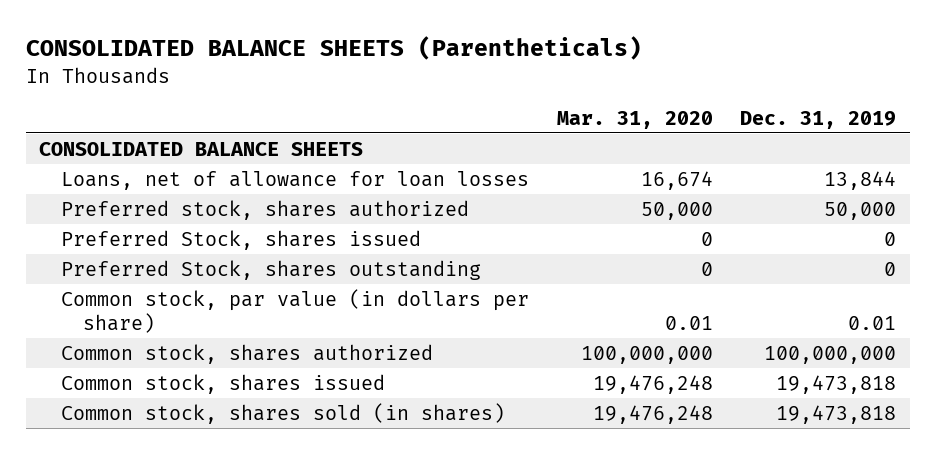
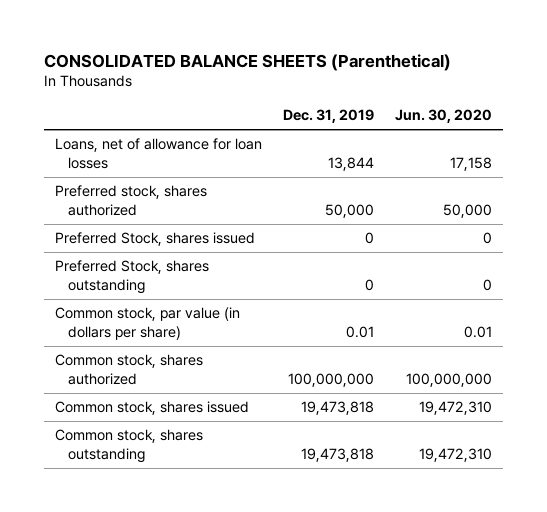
- CONSOLIDATED BALANCE SHEETS (Parentheticals)
+ CONSOLIDATED BALANCE SHEETS (Parenthetical)
- | Mar. 31, 2020 | Dec. 31, 2019
+ | Dec. 31, 2019 | Jun. 30, 2020
- CONSOLIDATED BALANCE SHEETS
- Common stock, shares sold (in shares) | 19,476,248 | 19,473,818
+ Common stock, shares outstanding | 19,473,818 | 19,472,310

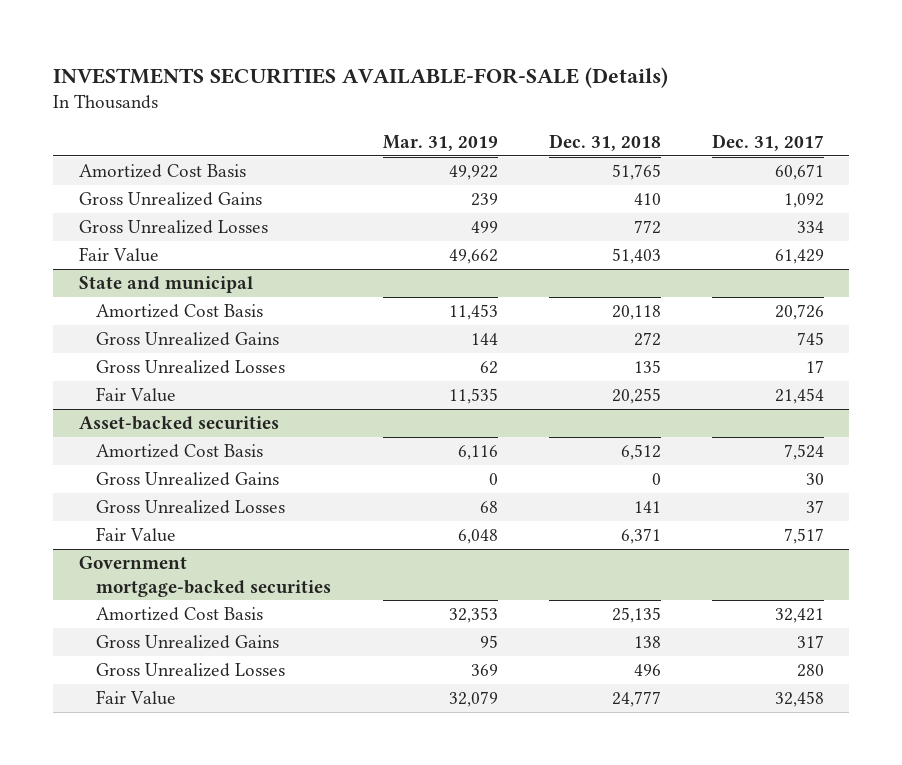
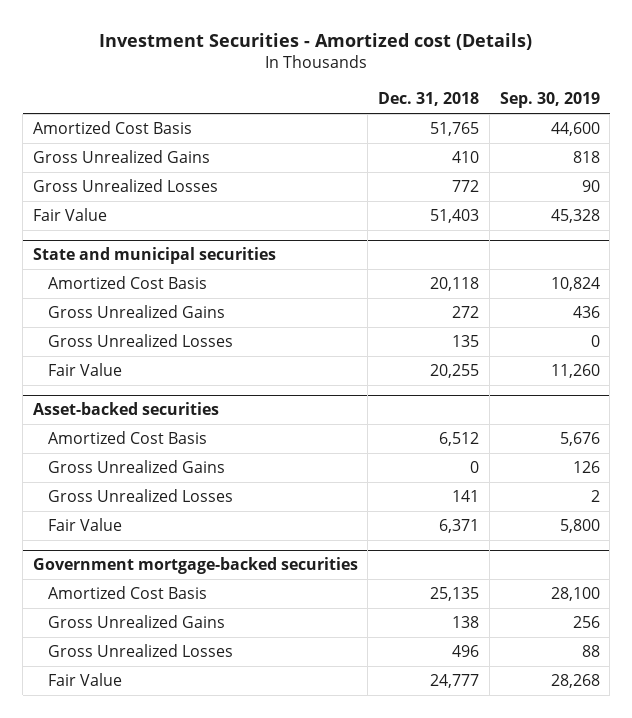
- INVESTMENTS SECURITIES AVAILABLE-FOR-SALE (Details)
+ Investment Securities - Amortized cost (Details)
- | Mar. 31, 2019 | Dec. 31, 2018 | Dec. 31, 2017
+ | Dec. 31, 2018 | Sep. 30, 2019
- State and municipal
+ State and municipal securities

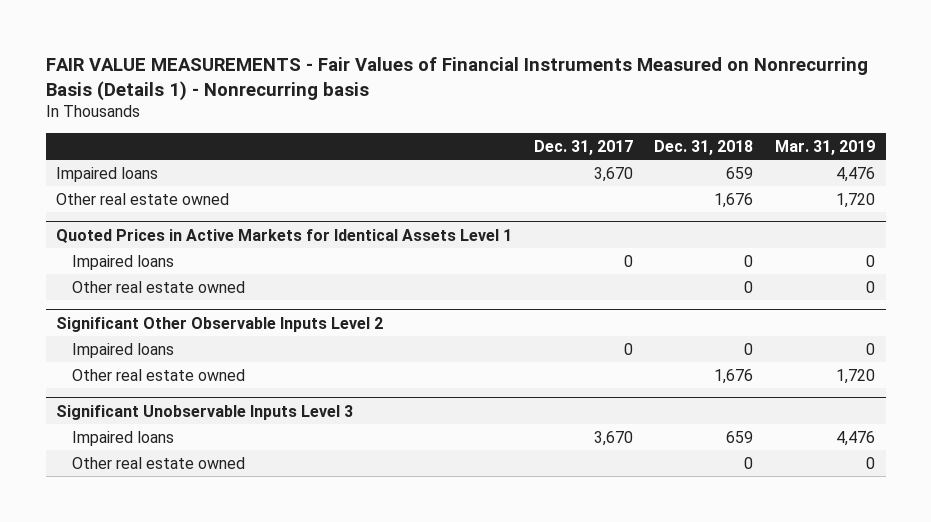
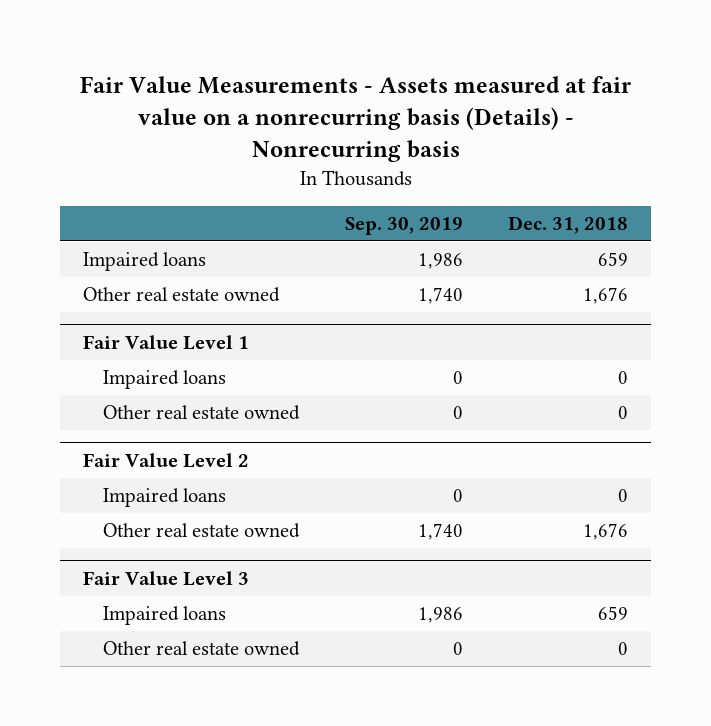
- FAIR VALUE MEASUREMENTS - Fair Values of Financial Instruments Measured on Nonrecurring Basis (Details 1) - Nonrecurring basis
+ Fair Value Measurements - Assets measured at fair value on a nonrecurring basis (Details) - Nonrecurring basis
- | Dec. 31, 2017 | Dec. 31, 2018 | Mar. 31, 2019
+ | Sep. 30, 2019 | Dec. 31, 2018
- Quoted Prices in Active Markets for Identical Assets Level 1
+ Fair Value Level 1
- Significant Other Observable Inputs Level 2
+ Fair Value Level 2
- Significant Unobservable Inputs Level 3
+ Fair Value Level 3

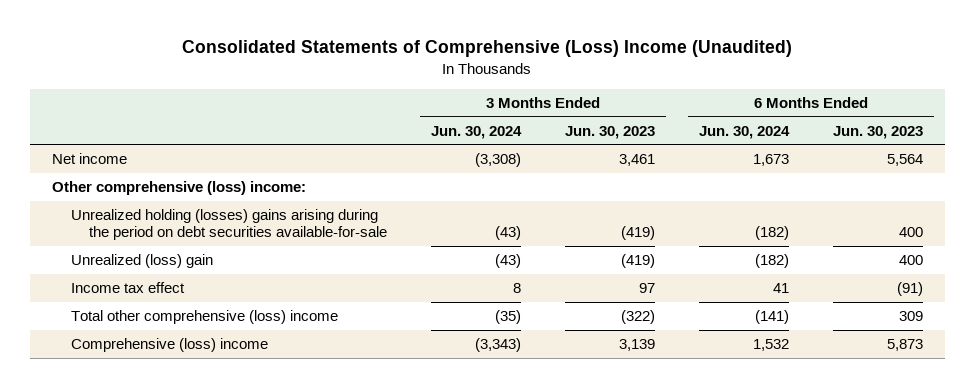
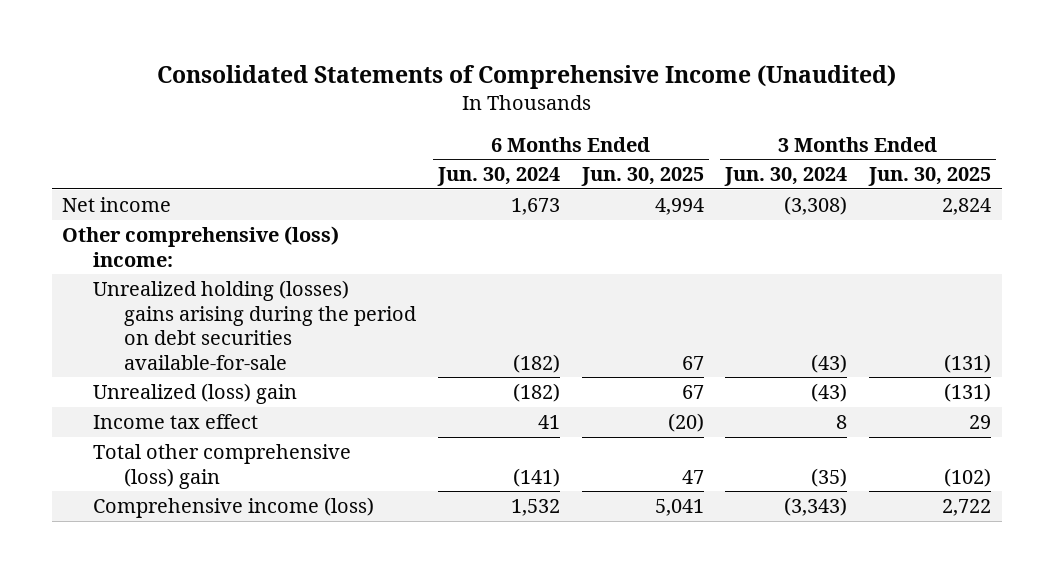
- Consolidated Statements of Comprehensive (Loss) Income (Unaudited)
+ Consolidated Statements of Comprehensive Income (Unaudited)
- | 3 Months Ended Jun. 30, 2024 | 3 Months Ended Jun. 30, 2023 | 6 Months Ended Jun. 30, 2024 | 6 Months Ended Jun. 30, 2023
+ | 6 Months Ended Jun. 30, 2024 | 6 Months Ended Jun. 30, 2025 | 3 Months Ended Jun. 30, 2024 | 3 Months Ended Jun. 30, 2025
- Total other comprehensive (loss) income | (35) | (322) | (141) | 309
- Comprehensive (loss) income | (3,343) | 3,139 | 1,532 | 5,873
+ Total other comprehensive (loss) gain | (141) | 47 | (35) | (102)
+ Comprehensive income (loss) | 1,532 | 5,041 | (3,343) | 2,722

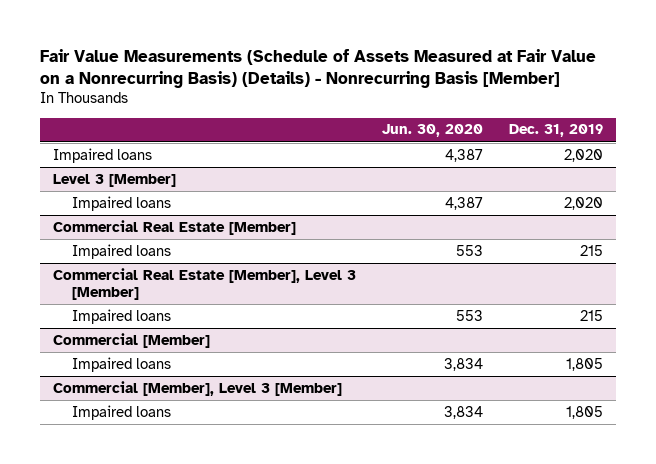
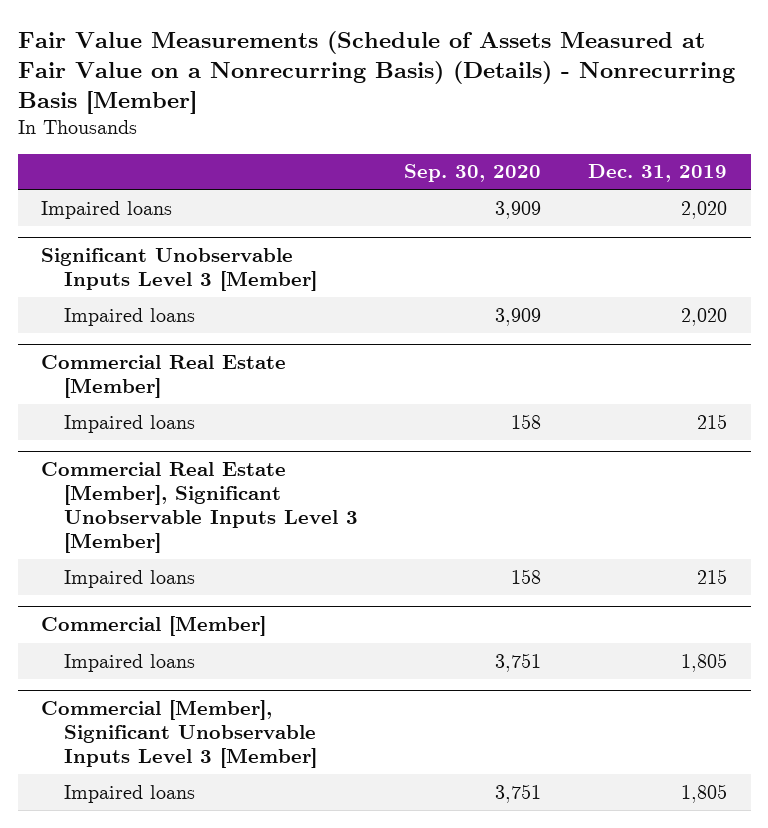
- | Jun. 30, 2020 | Dec. 31, 2019
+ | Sep. 30, 2020 | Dec. 31, 2019
- Level 3 [Member]
+ Significant Unobservable Inputs Level 3 [Member]
- Commercial Real Estate [Member], Level 3 [Member]
+ Commercial Real Estate [Member], Significant Unobservable Inputs Level 3 [Member]
- Commercial [Member], Level 3 [Member]
+ Commercial [Member], Significant Unobservable Inputs Level 3 [Member]

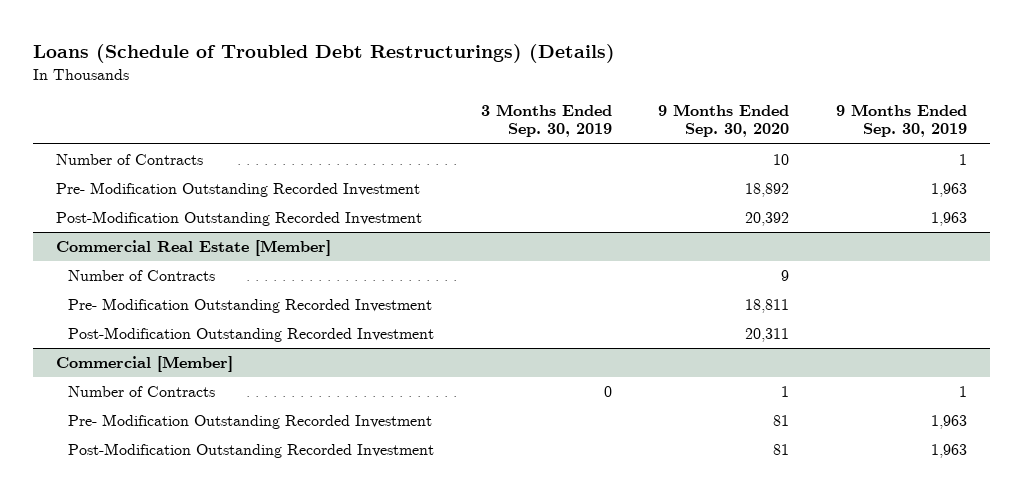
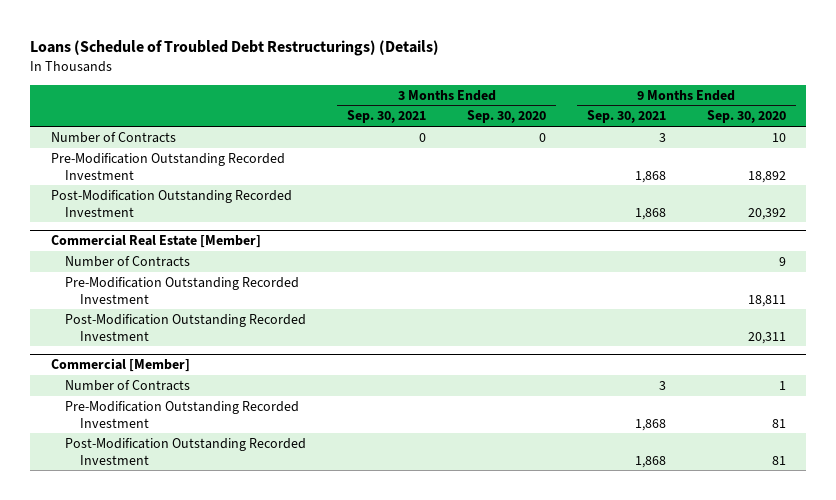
- | 3 Months Ended Sep. 30, 2019 | 9 Months Ended Sep. 30, 2020 | 9 Months Ended Sep. 30, 2019
+ | 3 Months Ended Sep. 30, 2021 | 3 Months Ended Sep. 30, 2020 | 9 Months Ended Sep. 30, 2021 | 9 Months Ended Sep. 30, 2020
- Pre- Modification Outstanding Recorded Investment | | 18,892 | 1,963
+ Pre-Modification Outstanding Recorded Investment | | | 1,868 | 18,892
@ Commercial Real Estate [Member]
- Pre- Modification Outstanding Recorded Investment | | 18,811 |
+ Pre-Modification Outstanding Recorded Investment | | | | 18,811
@ Commercial [Member]
- Pre- Modification Outstanding Recorded Investment | | 81 | 1,963
+ Pre-Modification Outstanding Recorded Investment | | | 1,868 | 81

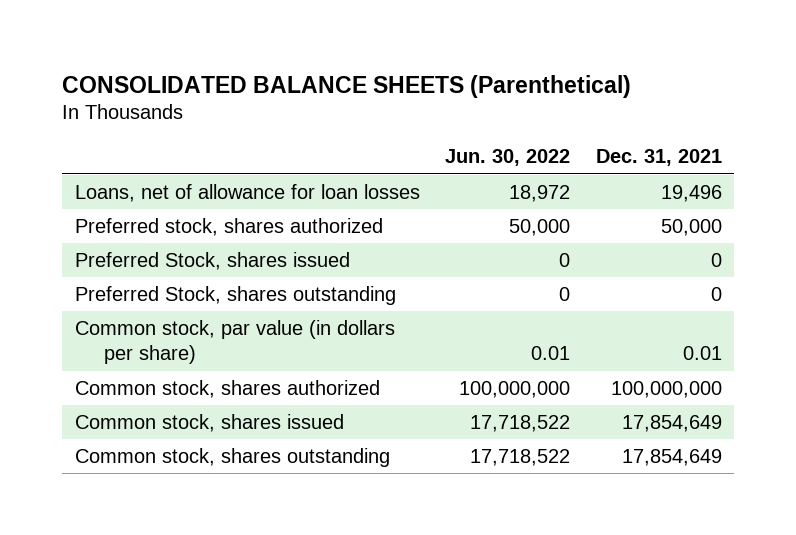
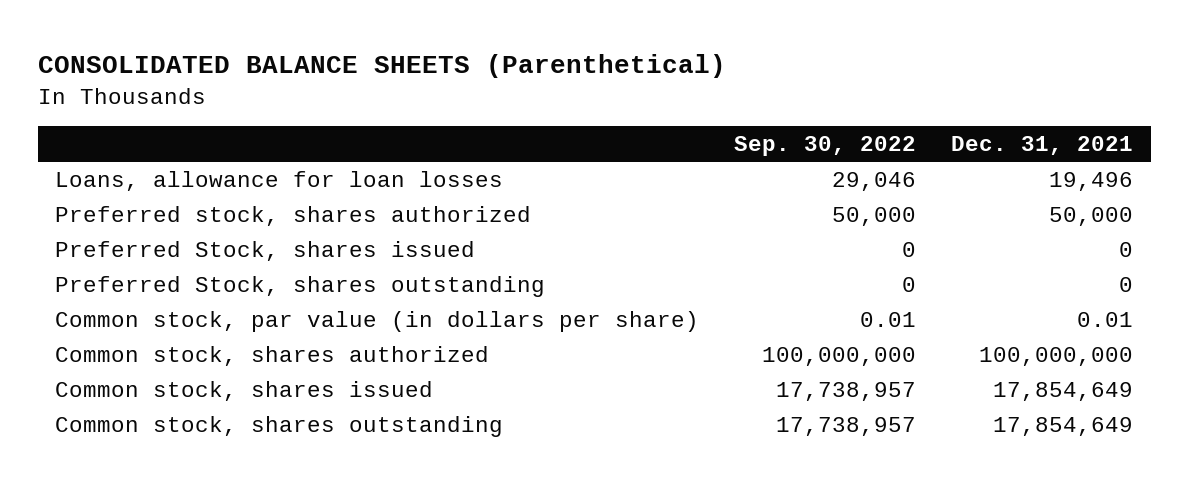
- | Jun. 30, 2022 | Dec. 31, 2021
+ | Sep. 30, 2022 | Dec. 31, 2021
- Loans, net of allowance for loan losses | 18,972 | 19,496
+ Loans, allowance for loan losses | 29,046 | 19,496

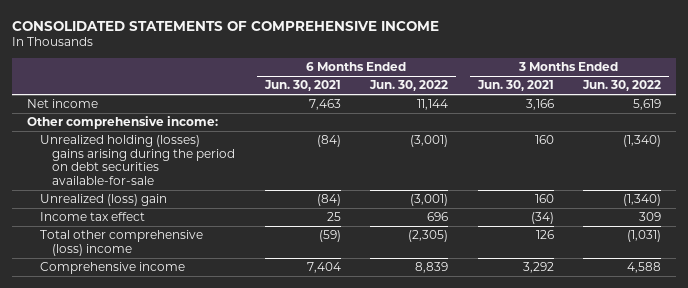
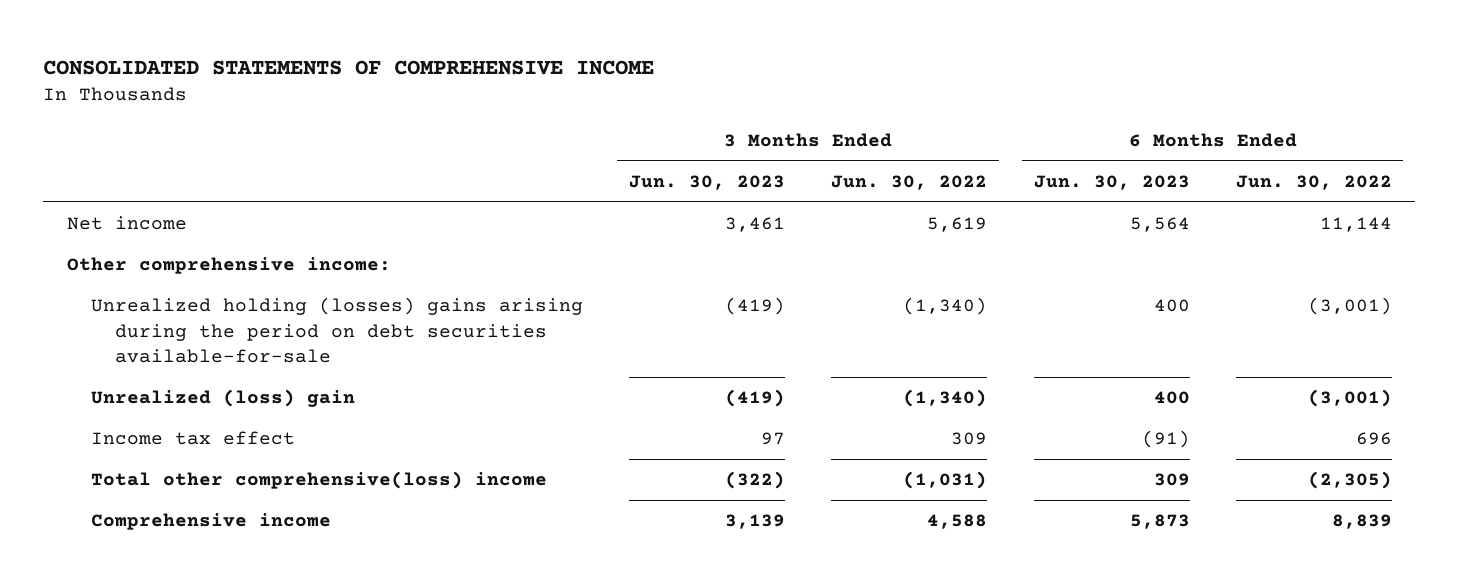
- | 6 Months Ended Jun. 30, 2021 | 6 Months Ended Jun. 30, 2022 | 3 Months Ended Jun. 30, 2021 | 3 Months Ended Jun. 30, 2022
+ | 3 Months Ended Jun. 30, 2023 | 3 Months Ended Jun. 30, 2022 | 6 Months Ended Jun. 30, 2023 | 6 Months Ended Jun. 30, 2022
- Total other comprehensive (loss) income | (59) | (2,305) | 126 | (1,031)
+ Total other comprehensive(loss) income | (322) | (1,031) | 309 | (2,305)

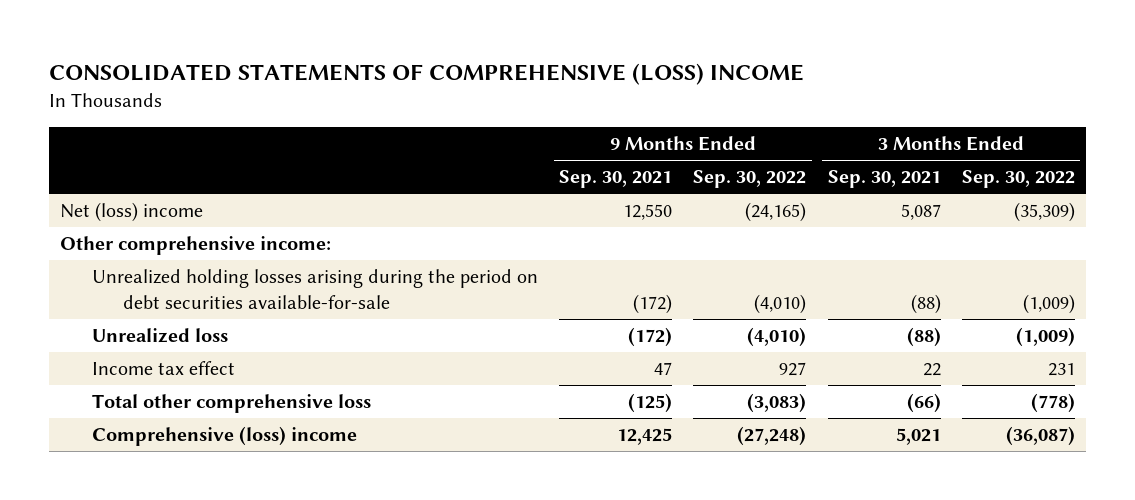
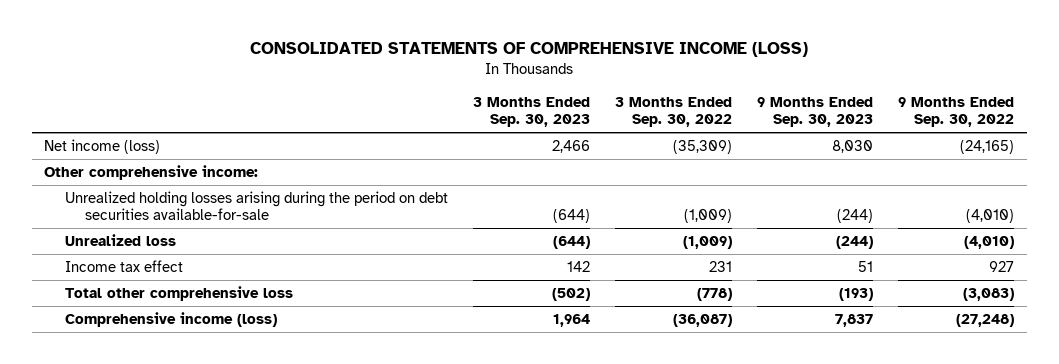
- CONSOLIDATED STATEMENTS OF COMPREHENSIVE (LOSS) INCOME
+ CONSOLIDATED STATEMENTS OF COMPREHENSIVE INCOME (LOSS)
- | 9 Months Ended Sep. 30, 2021 | 9 Months Ended Sep. 30, 2022 | 3 Months Ended Sep. 30, 2021 | 3 Months Ended Sep. 30, 2022
+ | 3 Months Ended Sep. 30, 2023 | 3 Months Ended Sep. 30, 2022 | 9 Months Ended Sep. 30, 2023 | 9 Months Ended Sep. 30, 2022
- Net (loss) income | 12,550 | (24,165) | 5,087 | (35,309)
+ Net income (loss) | 2,466 | (35,309) | 8,030 | (24,165)
- Comprehensive (loss) income | 12,425 | (27,248) | 5,021 | (36,087)
+ Comprehensive income (loss) | 1,964 | (36,087) | 7,837 | (27,248)

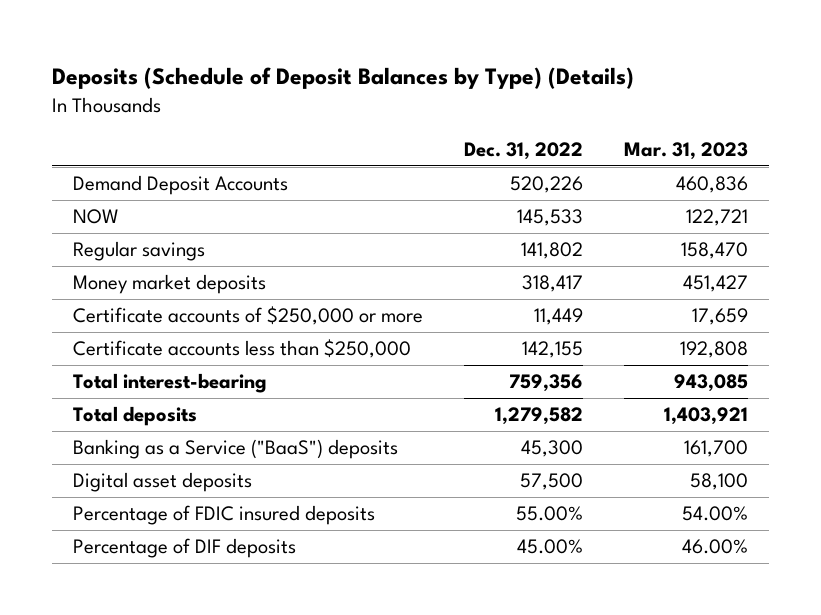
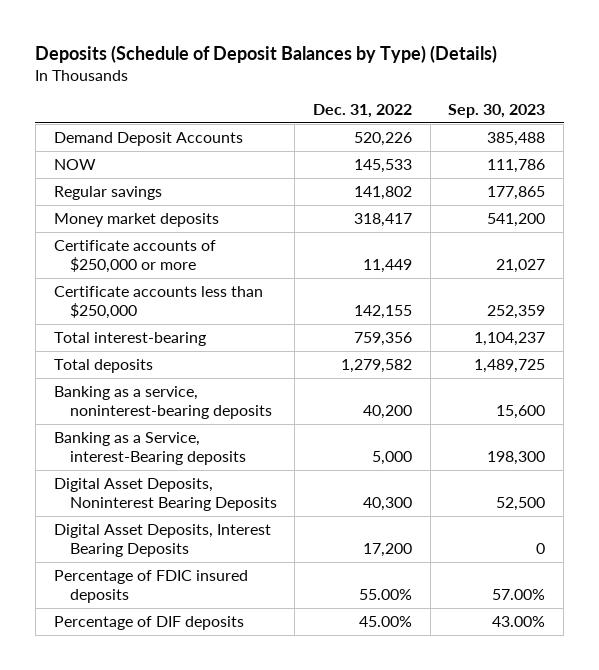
- | Dec. 31, 2022 | Mar. 31, 2023
+ | Dec. 31, 2022 | Sep. 30, 2023
- Banking as a Service ("BaaS") deposits | 45,300 | 161,700
- Digital asset deposits | 57,500 | 58,100
+ Banking as a service, noninterest-bearing deposits | 40,200 | 15,600
+ Banking as a Service, interest-Bearing deposits | 5,000 | 198,300
+ Digital Asset Deposits, Noninterest Bearing Deposits | 40,300 | 52,500
+ Digital Asset Deposits, Interest Bearing Deposits | 17,200 | 0

